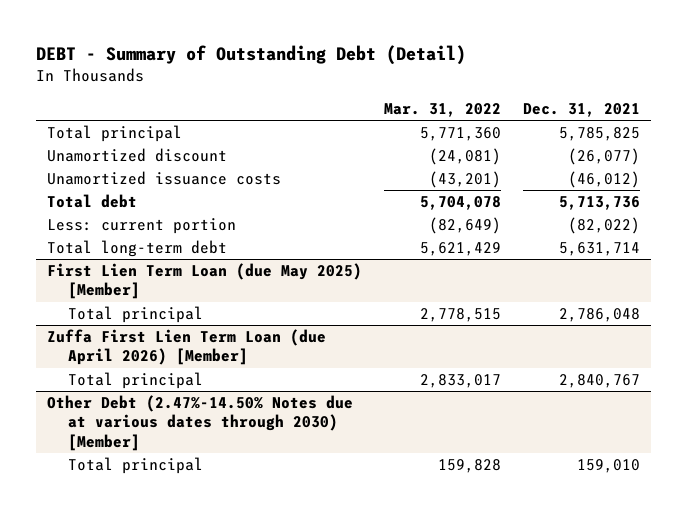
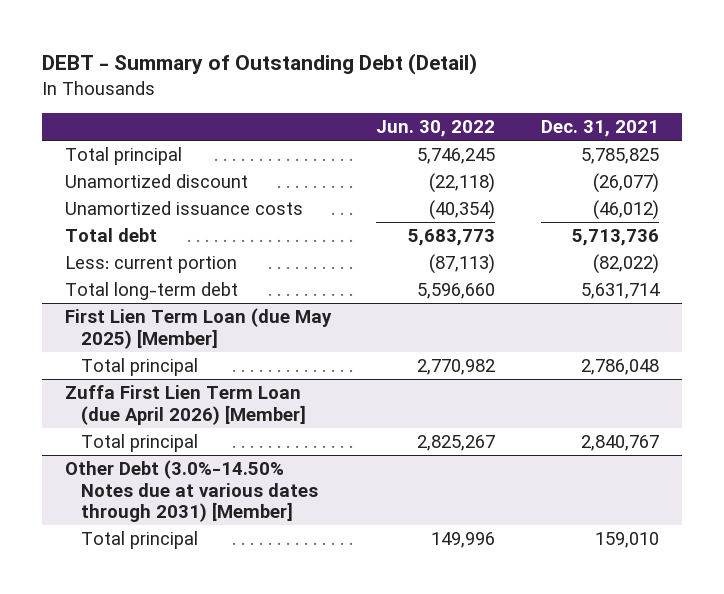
- | Mar. 31, 2022 | Dec. 31, 2021
+ | Jun. 30, 2022 | Dec. 31, 2021
- Other Debt (2.47%-14.50% Notes due at various dates through 2030) [Member]
+ Other Debt (3.0%-14.50% Notes due at various dates through 2031) [Member]

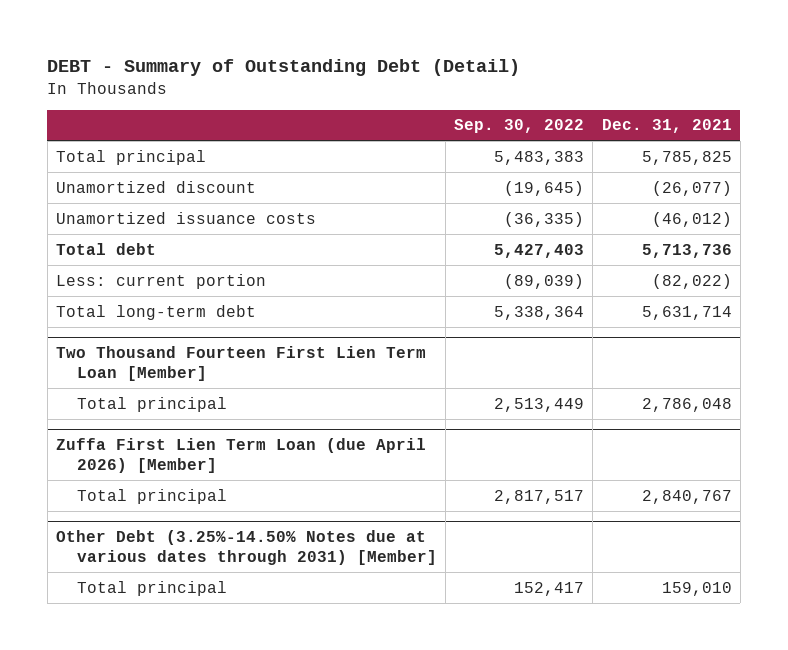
- | Jun. 30, 2022 | Dec. 31, 2021
+ | Sep. 30, 2022 | Dec. 31, 2021
- First Lien Term Loan (due May 2025) [Member]
+ Two Thousand Fourteen First Lien Term Loan [Member]
- Other Debt (3.0%-14.50% Notes due at various dates through 2031) [Member]
+ Other Debt (3.25%-14.50% Notes due at various dates through 2031) [Member]

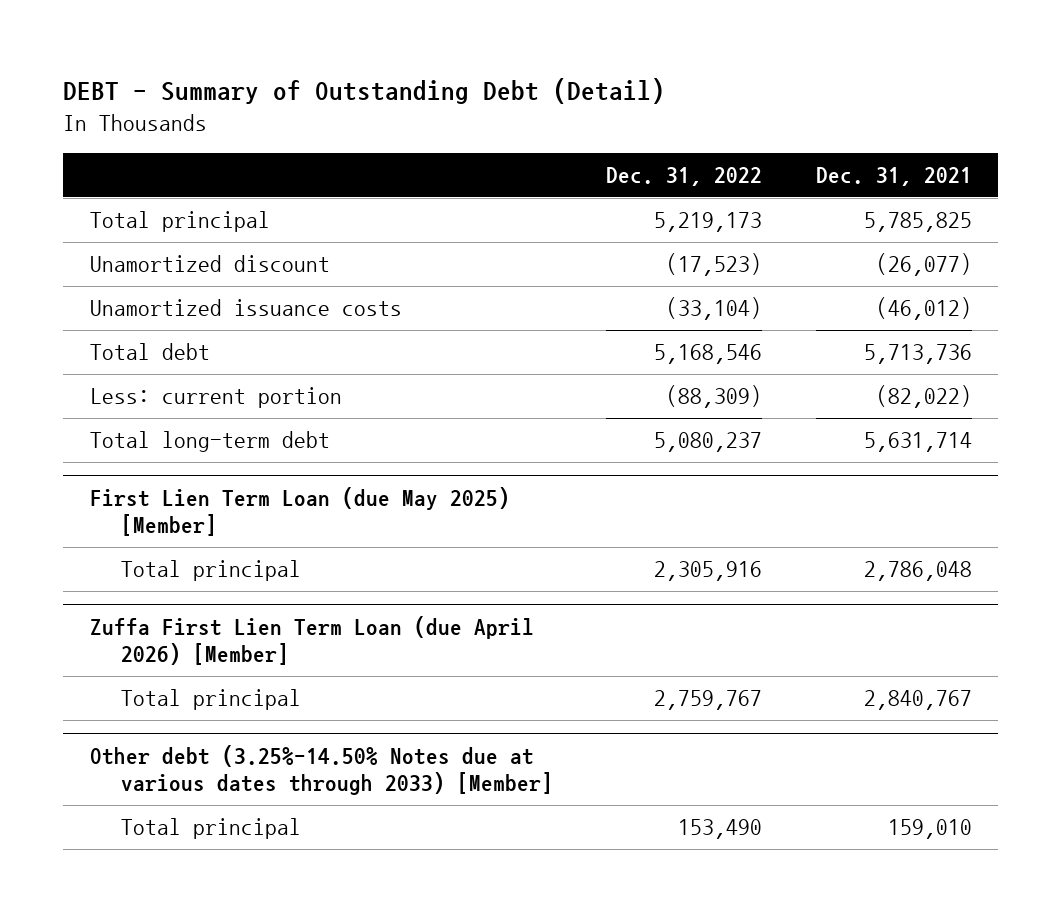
- | Sep. 30, 2022 | Dec. 31, 2021
+ | Dec. 31, 2022 | Dec. 31, 2021
- Two Thousand Fourteen First Lien Term Loan [Member]
+ First Lien Term Loan (due May 2025) [Member]
- Other Debt (3.25%-14.50% Notes due at various dates through 2031) [Member]
+ Other debt (3.25%-14.50% Notes due at various dates through 2033) [Member]

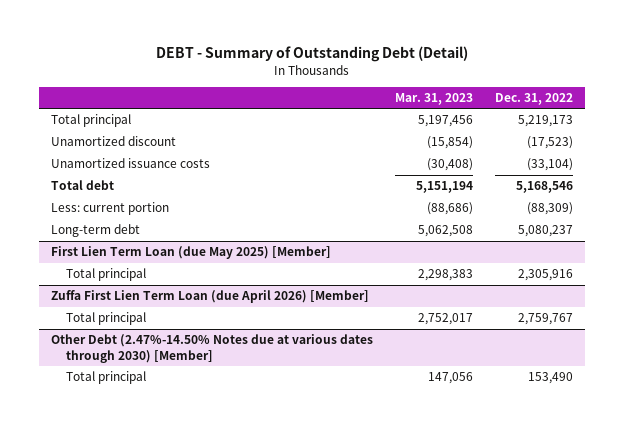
- | Dec. 31, 2022 | Dec. 31, 2021
+ | Mar. 31, 2023 | Dec. 31, 2022
- Total long-term debt | 5,080,237 | 5,631,714
+ Long-term debt | 5,062,508 | 5,080,237
- Other debt (3.25%-14.50% Notes due at various dates through 2033) [Member]
+ Other Debt (2.47%-14.50% Notes due at various dates through 2030) [Member]

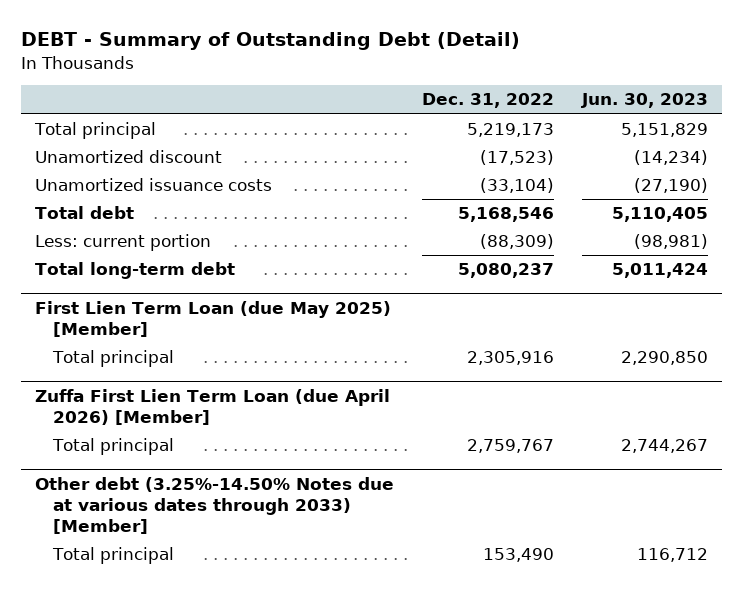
- | Mar. 31, 2023 | Dec. 31, 2022
+ | Dec. 31, 2022 | Jun. 30, 2023
- Long-term debt | 5,062,508 | 5,080,237
+ Total long-term debt | 5,080,237 | 5,011,424
- Other Debt (2.47%-14.50% Notes due at various dates through 2030) [Member]
+ Other debt (3.25%-14.50% Notes due at various dates through 2033) [Member]

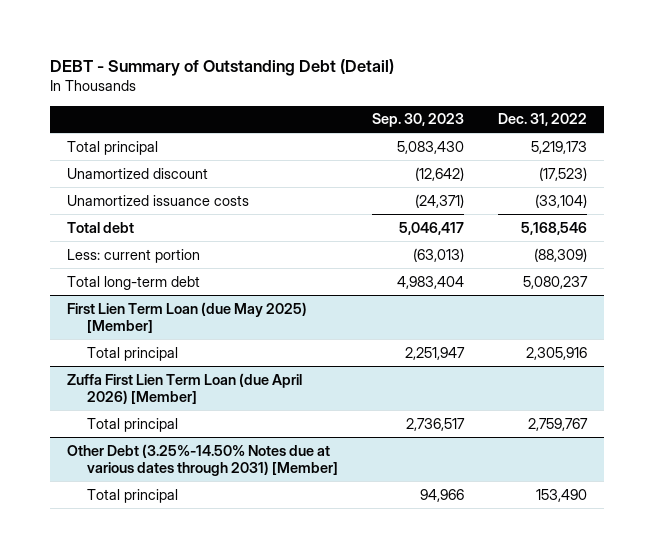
- | Dec. 31, 2022 | Jun. 30, 2023
+ | Sep. 30, 2023 | Dec. 31, 2022
- Other debt (3.25%-14.50% Notes due at various dates through 2033) [Member]
+ Other Debt (3.25%-14.50% Notes due at various dates through 2031) [Member]

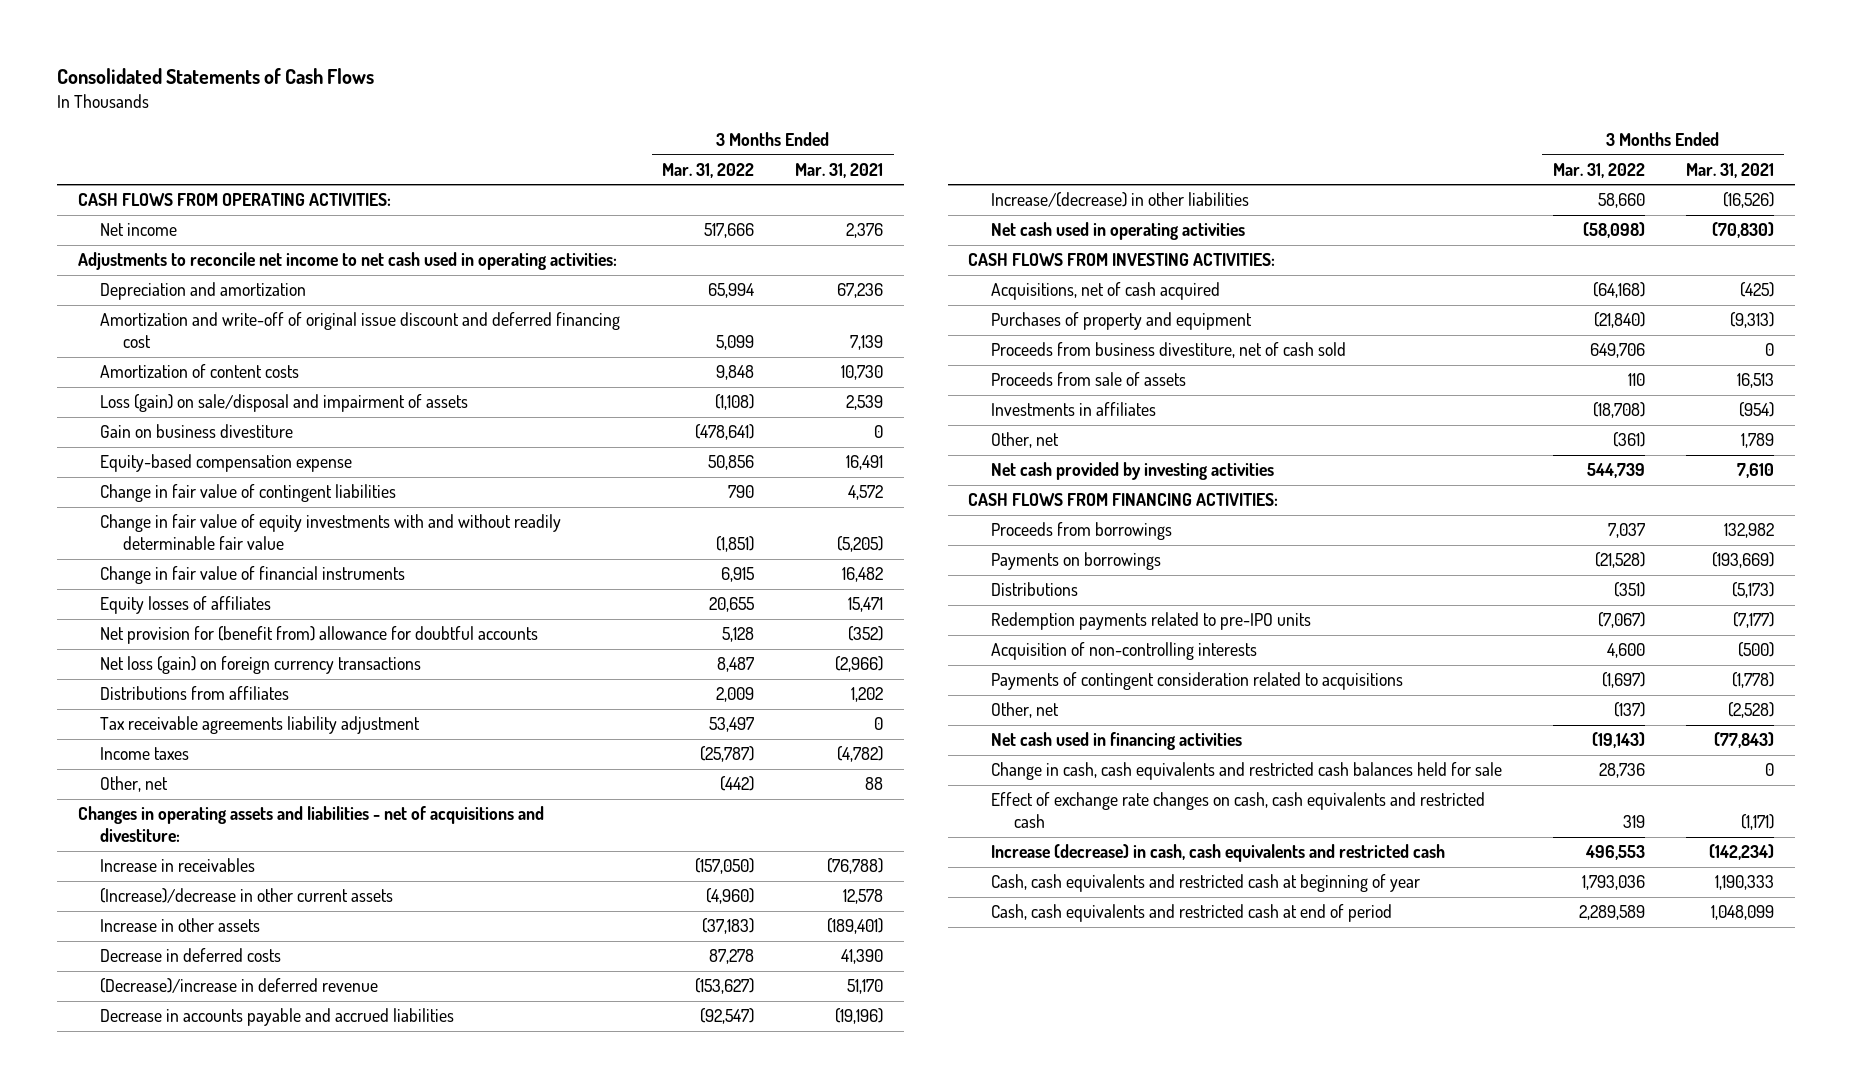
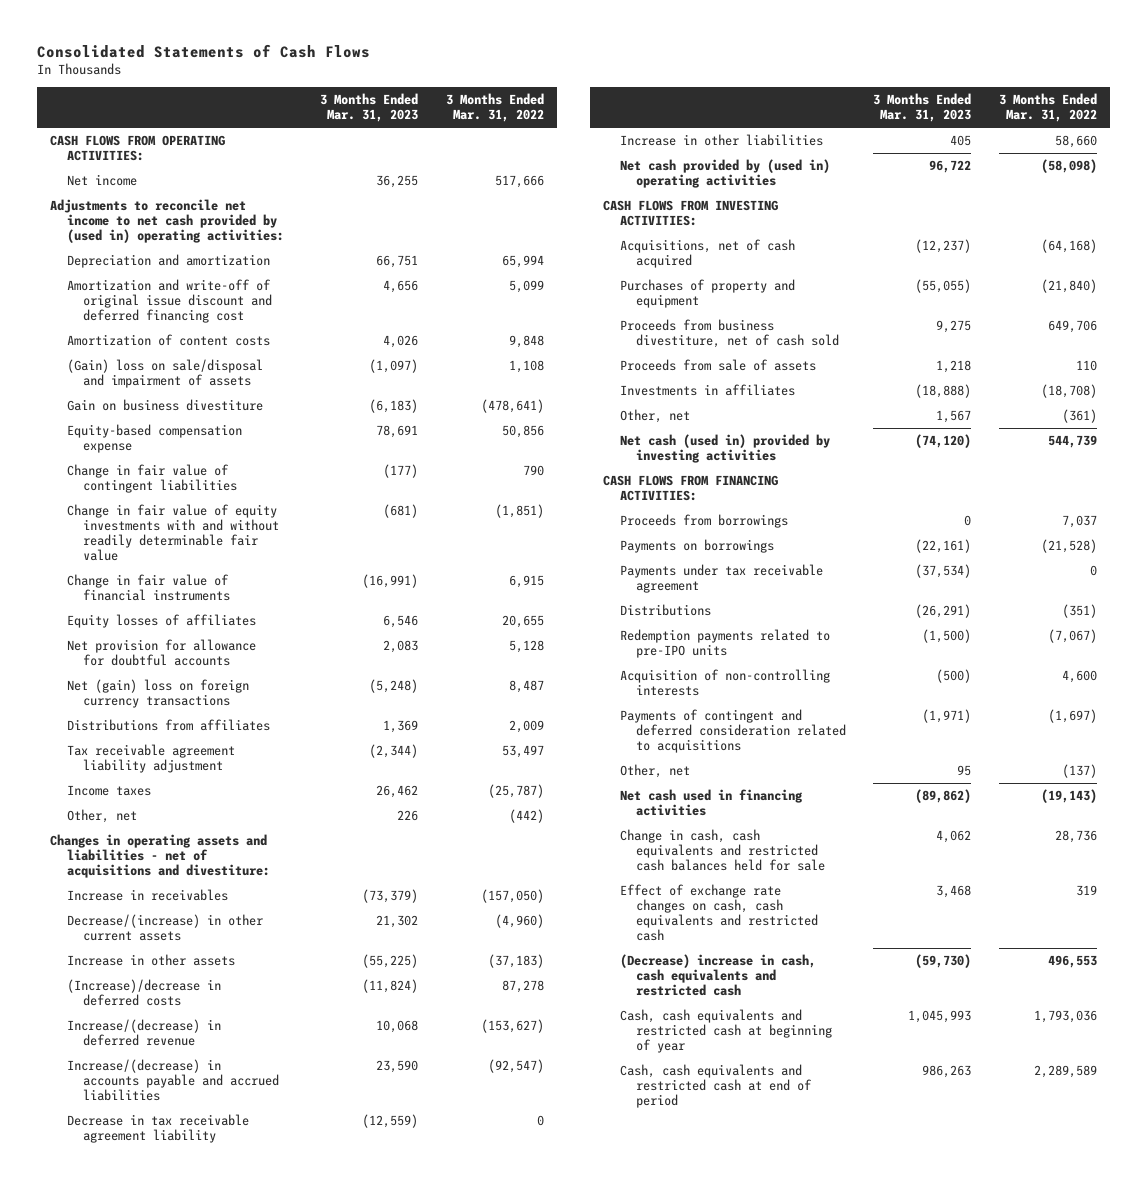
- | 3 Months Ended Mar. 31, 2022 | 3 Months Ended Mar. 31, 2021
+ | 3 Months Ended Mar. 31, 2023 | 3 Months Ended Mar. 31, 2022
- Adjustments to reconcile net income to net cash used in operating activities:
+ Adjustments to reconcile net income to net cash provided by (used in) operating activities:
- Loss (gain) on sale/disposal and impairment of assets | (1,108) | 2,539
+ (Gain) loss on sale/disposal and impairment of assets | (1,097) | 1,108
- Net provision for (benefit from) allowance for doubtful accounts | 5,128 | (352)
- Net loss (gain) on foreign currency transactions | 8,487 | (2,966)
+ Net provision for allowance for doubtful accounts | 2,083 | 5,128
+ Net (gain) loss on foreign currency transactions | (5,248) | 8,487
- Tax receivable agreements liability adjustment | 53,497 | 0
+ Tax receivable agreement liability adjustment | (2,344) | 53,497
- (Increase)/decrease in other current assets | (4,960) | 12,578
+ Decrease/(increase) in other current assets | 21,302 | (4,960)
- Decrease in deferred costs | 87,278 | 41,390
- (Decrease)/increase in deferred revenue | (153,627) | 51,170
- Decrease in accounts payable and accrued liabilities | (92,547) | (19,196)
- Increase/(decrease) in other liabilities | 58,660 | (16,526)
- Net cash used in operating activities | (58,098) | (70,830)
+ (Increase)/decrease in deferred costs | (11,824) | 87,278
+ Increase/(decrease) in deferred revenue | 10,068 | (153,627)
+ Increase/(decrease) in accounts payable and accrued liabilities | 23,590 | (92,547)
+ Decrease in tax receivable agreement liability | (12,559) | 0
+ Increase in other liabilities | 405 | 58,660
+ Net cash provided by (used in) operating activities | 96,722 | (58,098)
- Net cash provided by investing activities | 544,739 | 7,610
+ Net cash (used in) provided by investing activities | (74,120) | 544,739
+ Payments under tax receivable agreement | (37,534) | 0
- Payments of contingent consideration related to acquisitions | (1,697) | (1,778)
+ Payments of contingent and deferred consideration related to acquisitions | (1,971) | (1,697)
- Increase (decrease) in cash, cash equivalents and restricted cash | 496,553 | (142,234)
+ (Decrease) increase in cash, cash equivalents and restricted cash | (59,730) | 496,553

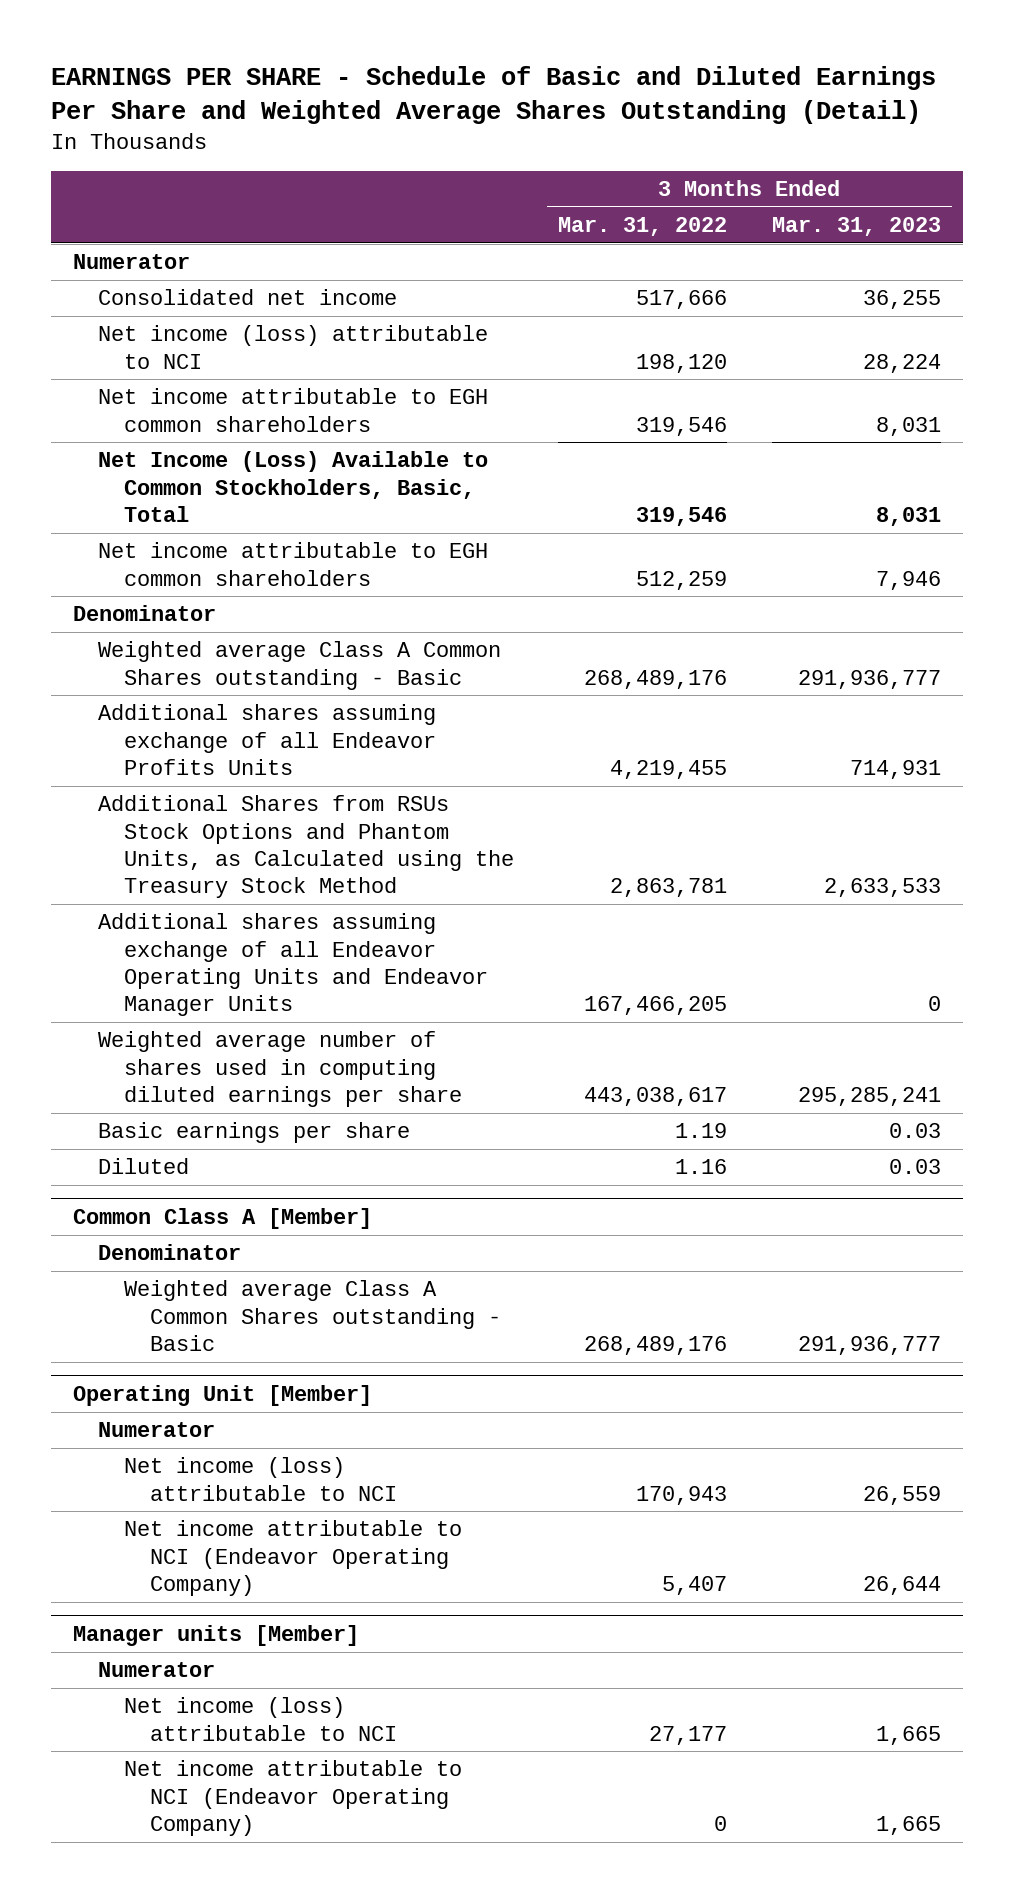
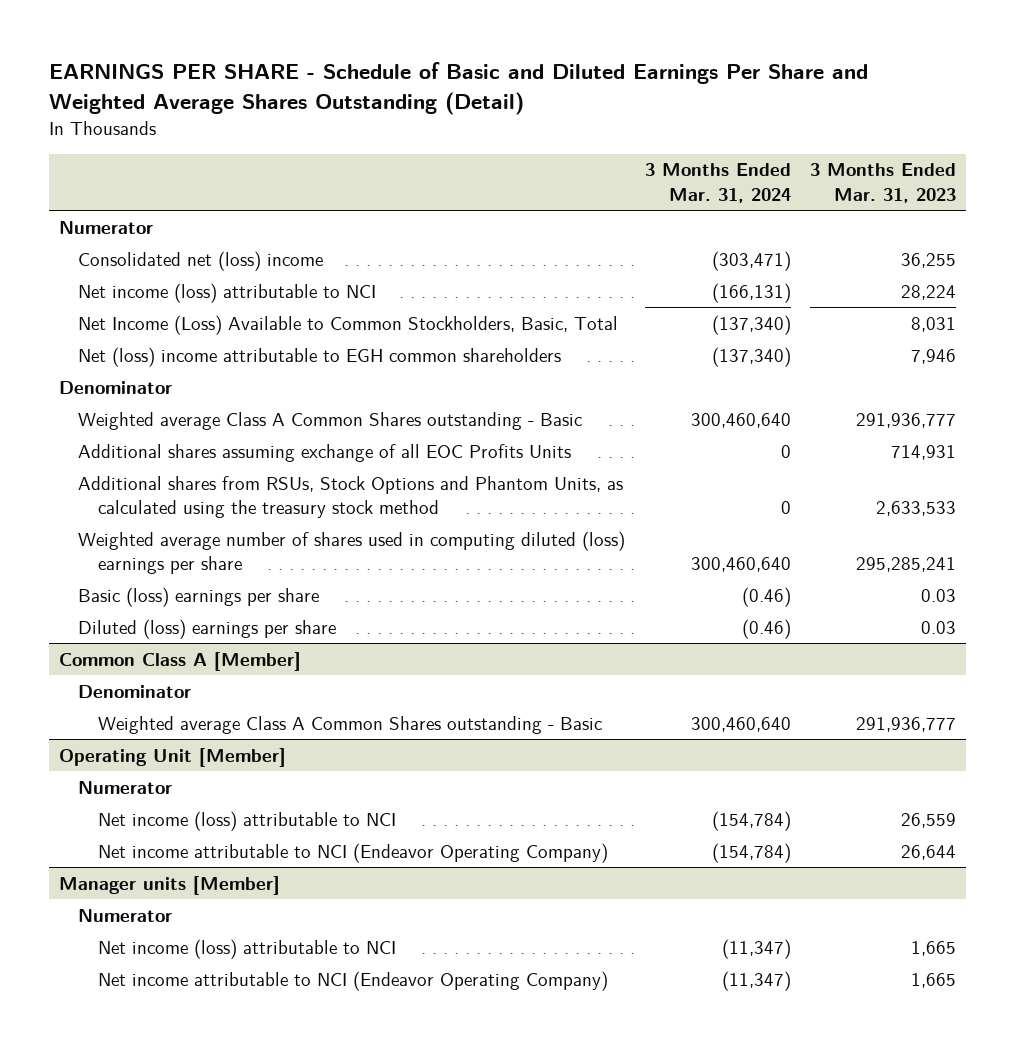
- | 3 Months Ended Mar. 31, 2022 | 3 Months Ended Mar. 31, 2023
+ | 3 Months Ended Mar. 31, 2024 | 3 Months Ended Mar. 31, 2023
- Consolidated net income | 517,666 | 36,255
+ Consolidated net (loss) income | (303,471) | 36,255
- Net income attributable to EGH common shareholders | 319,546 | 8,031
- Net income attributable to EGH common shareholders | 512,259 | 7,946
+ Net (loss) income attributable to EGH common shareholders | (137,340) | 7,946
- Additional shares assuming exchange of all Endeavor Profits Units | 4,219,455 | 714,931
- Additional Shares from RSUs Stock Options and Phantom Units, as Calculated using the Treasury Stock Method | 2,863,781 | 2,633,533
- Additional shares assuming exchange of all Endeavor Operating Units and Endeavor Manager Units | 167,466,205 | 0
- Weighted average number of shares used in computing diluted earnings per share | 443,038,617 | 295,285,241
- Basic earnings per share | 1.19 | 0.03
- Diluted | 1.16 | 0.03
+ Additional shares assuming exchange of all EOC Profits Units | 0 | 714,931
+ Additional shares from RSUs, Stock Options and Phantom Units, as calculated using the treasury stock method | 0 | 2,633,533
+ Weighted average number of shares used in computing diluted (loss) earnings per share | 300,460,640 | 295,285,241
+ Basic (loss) earnings per share | (0.46) | 0.03
+ Diluted (loss) earnings per share | (0.46) | 0.03

